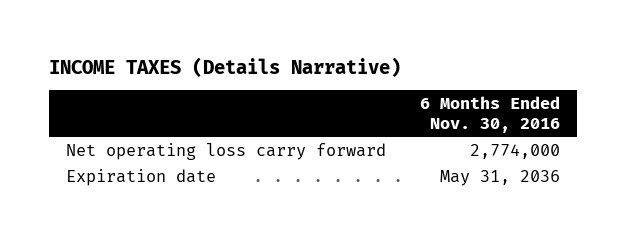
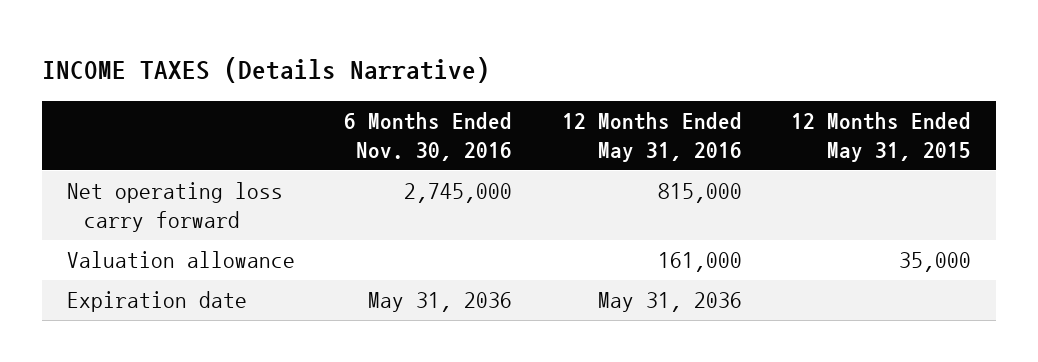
- | 6 Months Ended Nov. 30, 2016
+ | 6 Months Ended Nov. 30, 2016 | 12 Months Ended May 31, 2016 | 12 Months Ended May 31, 2015
- Net operating loss carry forward | 2,774,000
+ Net operating loss carry forward | 2,745,000 | 815,000 |
+ Valuation allowance | | 161,000 | 35,000

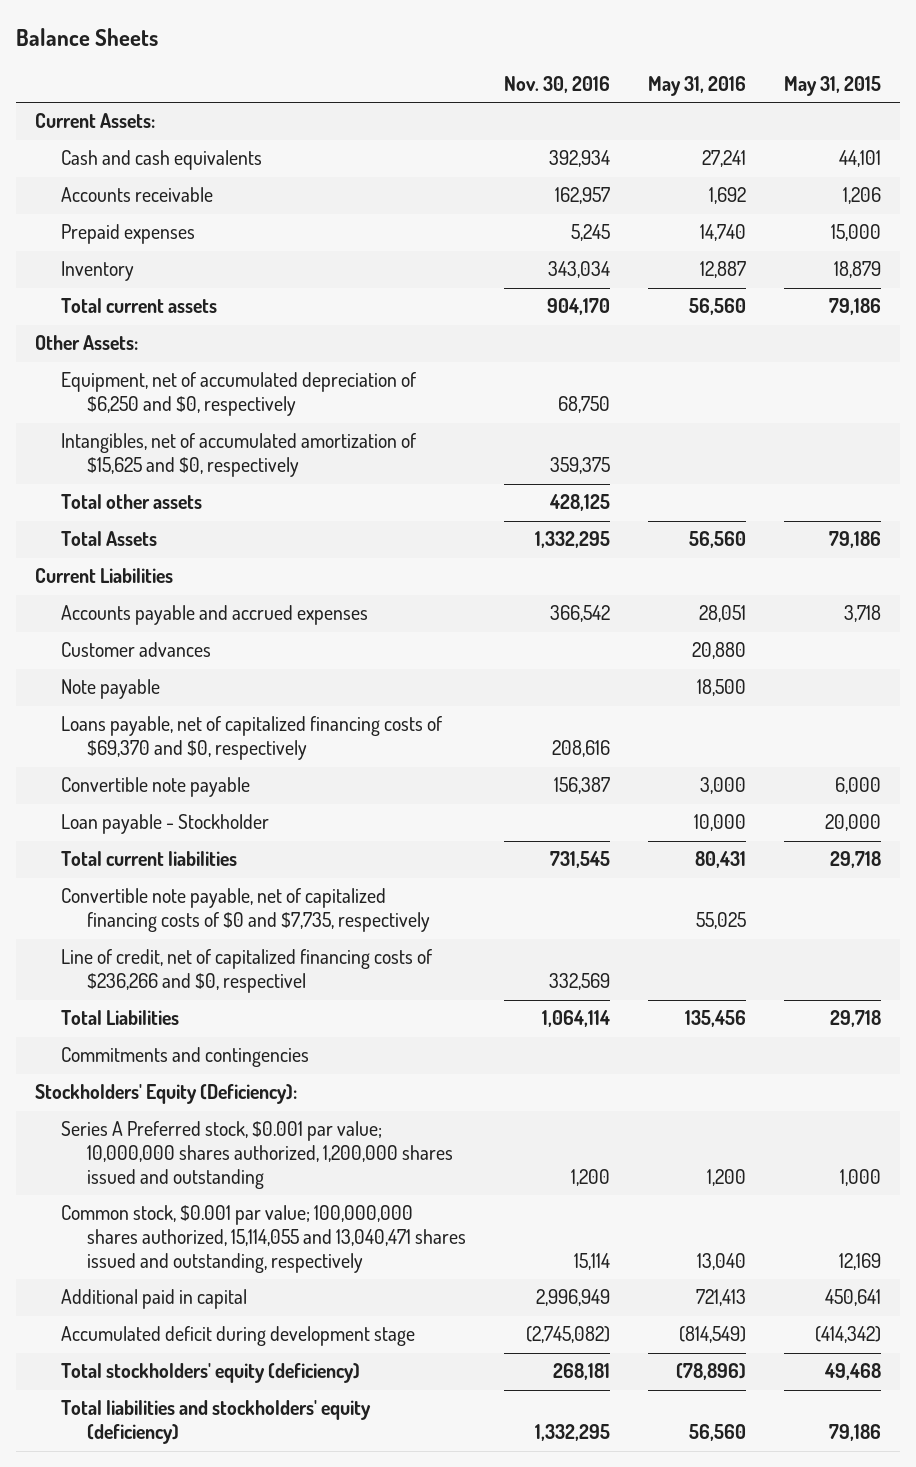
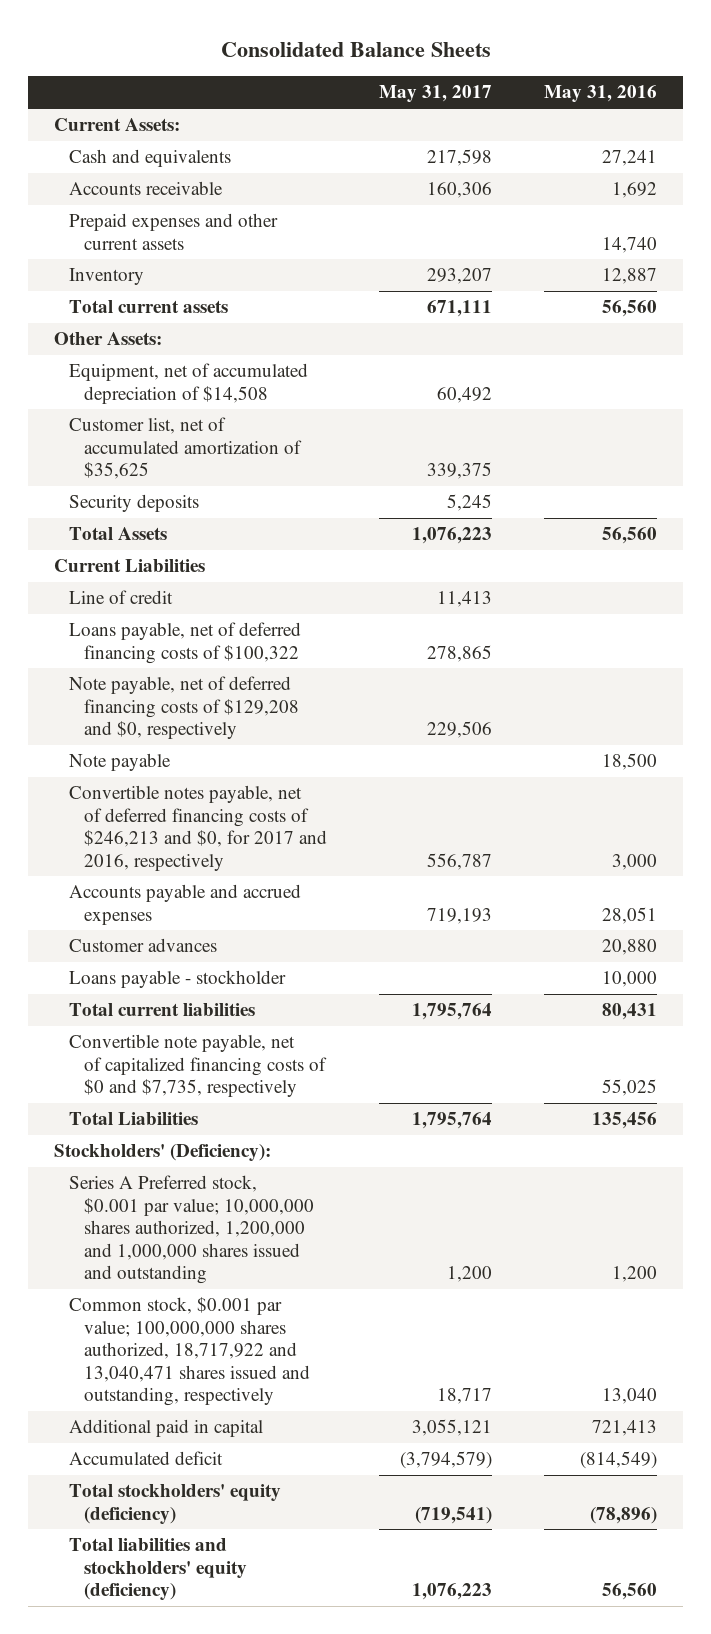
- Balance Sheets
+ Consolidated Balance Sheets
- | Nov. 30, 2016 | May 31, 2016 | May 31, 2015
+ | May 31, 2017 | May 31, 2016
- Cash and cash equivalents | 392,934 | 27,241 | 44,101
+ Cash and equivalents | 217,598 | 27,241
- Prepaid expenses | 5,245 | 14,740 | 15,000
+ Prepaid expenses and other current assets | | 14,740
- Equipment, net of accumulated depreciation of $6,250 and $0, respectively | 68,750 | |
- Intangibles, net of accumulated amortization of $15,625 and $0, respectively | 359,375 | |
- Total other assets | 428,125 | |
+ Equipment, net of accumulated depreciation of $14,508 | 60,492 |
+ Customer list, net of accumulated amortization of $35,625 | 339,375 |
+ Security deposits | 5,245 |
+ Line of credit | 11,413 |
+ Loans payable, net of deferred financing costs of $100,322 | 278,865 |
+ Note payable, net of deferred financing costs of $129,208 and $0, respectively | 229,506 |
moved up: Note payable | | 18,500
+ Convertible notes payable, net of deferred financing costs of $246,213 and $0, for 2017 and 2016, respectively | 556,787 | 3,000
- Loans payable, net of capitalized financing costs of $69,370 and $0, respectively | 208,616 | |
- Convertible note payable | 156,387 | 3,000 | 6,000
- Loan payable - Stockholder | | 10,000 | 20,000
+ Loans payable - stockholder | | 10,000
- Line of credit, net of capitalized financing costs of $236,266 and $0, respectivel | 332,569 | |
- Commitments and contingencies
- Stockholders' Equity (Deficiency):
- Series A Preferred stock, $0.001 par value; 10,000,000 shares authorized, 1,200,000 shares issued and outstanding | 1,200 | 1,200 | 1,000
- Common stock, $0.001 par value; 100,000,000 shares authorized, 15,114,055 and 13,040,471 shares issued and outstanding, respectively | 15,114 | 13,040 | 12,169
+ Stockholders' (Deficiency):
+ Series A Preferred stock, $0.001 par value; 10,000,000 shares authorized, 1,200,000 and 1,000,000 shares issued and outstanding | 1,200 | 1,200
+ Common stock, $0.001 par value; 100,000,000 shares authorized, 18,717,922 and 13,040,471 shares issued and outstanding, respectively | 18,717 | 13,040
- Accumulated deficit during development stage | (2,745,082) | (814,549) | (414,342)
+ Accumulated deficit | (3,794,579) | (814,549)

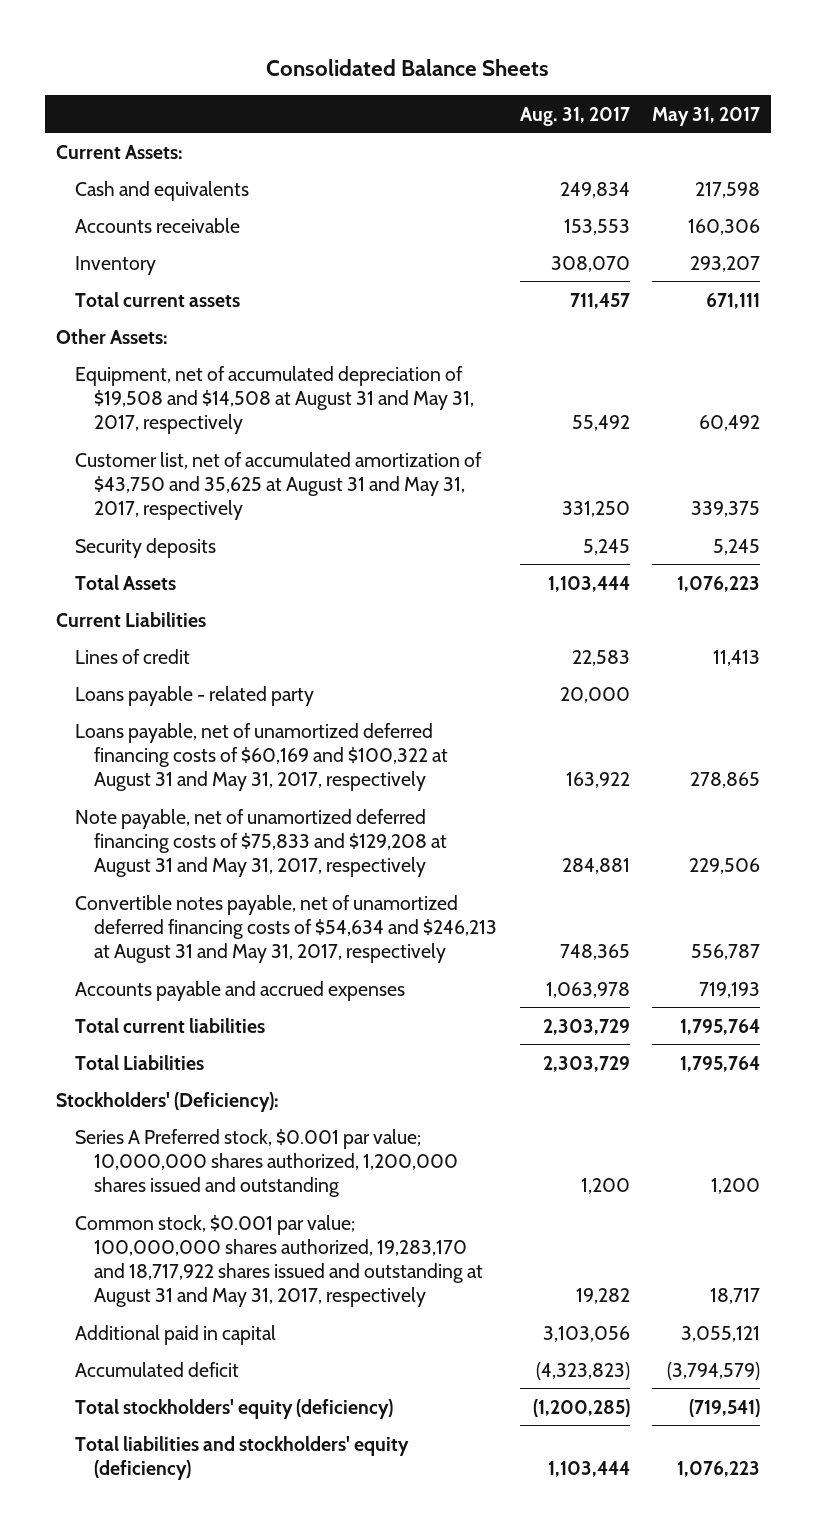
- | May 31, 2017 | May 31, 2016
+ | Aug. 31, 2017 | May 31, 2017
- Prepaid expenses and other current assets | | 14,740
- Equipment, net of accumulated depreciation of $14,508 | 60,492 |
- Customer list, net of accumulated amortization of $35,625 | 339,375 |
+ Equipment, net of accumulated depreciation of $19,508 and $14,508 at August 31 and May 31, 2017, respectively | 55,492 | 60,492
+ Customer list, net of accumulated amortization of $43,750 and 35,625 at August 31 and May 31, 2017, respectively | 331,250 | 339,375
- Line of credit | 11,413 |
- Loans payable, net of deferred financing costs of $100,322 | 278,865 |
- Note payable, net of deferred financing costs of $129,208 and $0, respectively | 229,506 |
- Note payable | | 18,500
- Convertible notes payable, net of deferred financing costs of $246,213 and $0, for 2017 and 2016, respectively | 556,787 | 3,000
+ Lines of credit | 22,583 | 11,413
+ Loans payable - related party | 20,000 |
+ Loans payable, net of unamortized deferred financing costs of $60,169 and $100,322 at August 31 and May 31, 2017, respectively | 163,922 | 278,865
+ Note payable, net of unamortized deferred financing costs of $75,833 and $129,208 at August 31 and May 31, 2017, respectively | 284,881 | 229,506
+ Convertible notes payable, net of unamortized deferred financing costs of $54,634 and $246,213 at August 31 and May 31, 2017, respectively | 748,365 | 556,787
- Customer advances | | 20,880
- Loans payable - stockholder | | 10,000
- Convertible note payable, net of capitalized financing costs of $0 and $7,735, respectively | | 55,025
- Series A Preferred stock, $0.001 par value; 10,000,000 shares authorized, 1,200,000 and 1,000,000 shares issued and outstanding | 1,200 | 1,200
- Common stock, $0.001 par value; 100,000,000 shares authorized, 18,717,922 and 13,040,471 shares issued and outstanding, respectively | 18,717 | 13,040
+ Series A Preferred stock, $0.001 par value; 10,000,000 shares authorized, 1,200,000 shares issued and outstanding | 1,200 | 1,200
+ Common stock, $0.001 par value; 100,000,000 shares authorized, 19,283,170 and 18,717,922 shares issued and outstanding at August 31 and May 31, 2017, respectively | 19,282 | 18,717

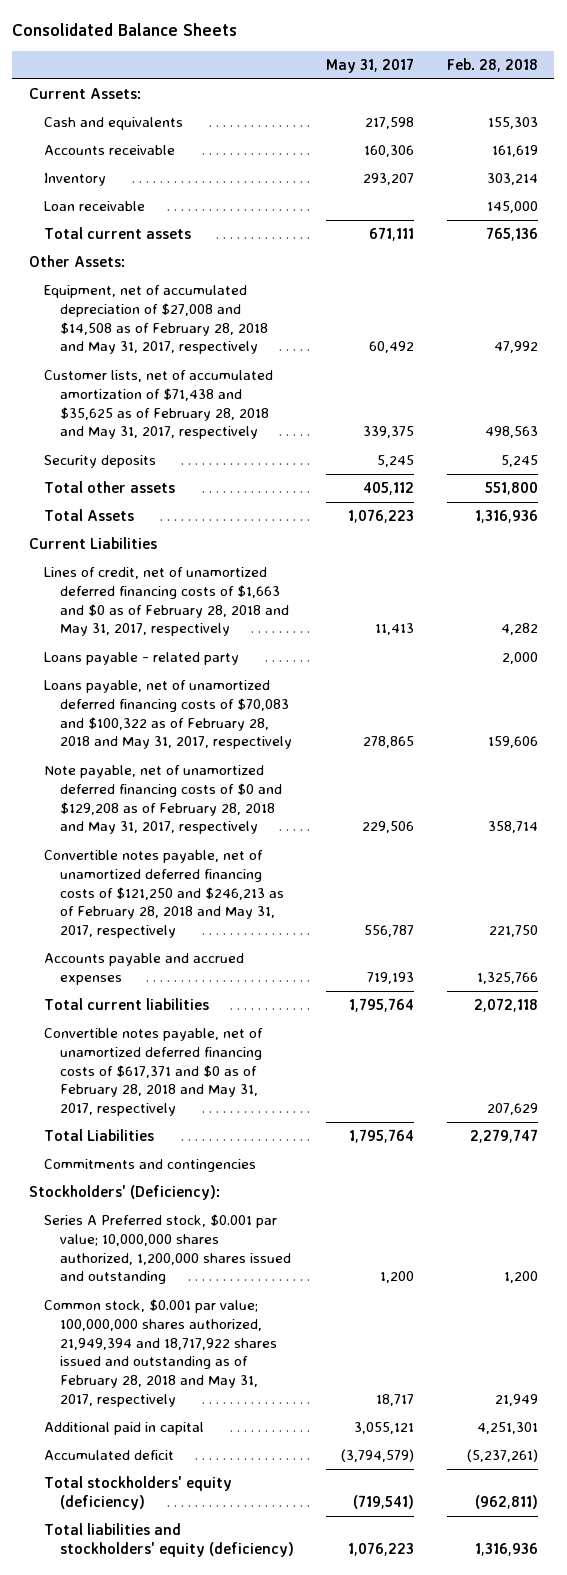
- | Aug. 31, 2017 | May 31, 2017
+ | May 31, 2017 | Feb. 28, 2018
+ Loan receivable | | 145,000
- Equipment, net of accumulated depreciation of $19,508 and $14,508 at August 31 and May 31, 2017, respectively | 55,492 | 60,492
- Customer list, net of accumulated amortization of $43,750 and 35,625 at August 31 and May 31, 2017, respectively | 331,250 | 339,375
+ Equipment, net of accumulated depreciation of $27,008 and $14,508 as of February 28, 2018 and May 31, 2017, respectively | 60,492 | 47,992
+ Customer lists, net of accumulated amortization of $71,438 and $35,625 as of February 28, 2018 and May 31, 2017, respectively | 339,375 | 498,563
+ Total other assets | 405,112 | 551,800
- Lines of credit | 22,583 | 11,413
+ Lines of credit, net of unamortized deferred financing costs of $1,663 and $0 as of February 28, 2018 and May 31, 2017, respectively | 11,413 | 4,282
- Loans payable, net of unamortized deferred financing costs of $60,169 and $100,322 at August 31 and May 31, 2017, respectively | 163,922 | 278,865
- Note payable, net of unamortized deferred financing costs of $75,833 and $129,208 at August 31 and May 31, 2017, respectively | 284,881 | 229,506
- Convertible notes payable, net of unamortized deferred financing costs of $54,634 and $246,213 at August 31 and May 31, 2017, respectively | 748,365 | 556,787
+ Loans payable, net of unamortized deferred financing costs of $70,083 and $100,322 as of February 28, 2018 and May 31, 2017, respectively | 278,865 | 159,606
+ Note payable, net of unamortized deferred financing costs of $0 and $129,208 as of February 28, 2018 and May 31, 2017, respectively | 229,506 | 358,714
+ Convertible notes payable, net of unamortized deferred financing costs of $121,250 and $246,213 as of February 28, 2018 and May 31, 2017, respectively | 556,787 | 221,750
+ Convertible notes payable, net of unamortized deferred financing costs of $617,371 and $0 as of February 28, 2018 and May 31, 2017, respectively | | 207,629
+ Commitments and contingencies
- Common stock, $0.001 par value; 100,000,000 shares authorized, 19,283,170 and 18,717,922 shares issued and outstanding at August 31 and May 31, 2017, respectively | 19,282 | 18,717
+ Common stock, $0.001 par value; 100,000,000 shares authorized, 21,949,394 and 18,717,922 shares issued and outstanding as of February 28, 2018 and May 31, 2017, respectively | 18,717 | 21,949

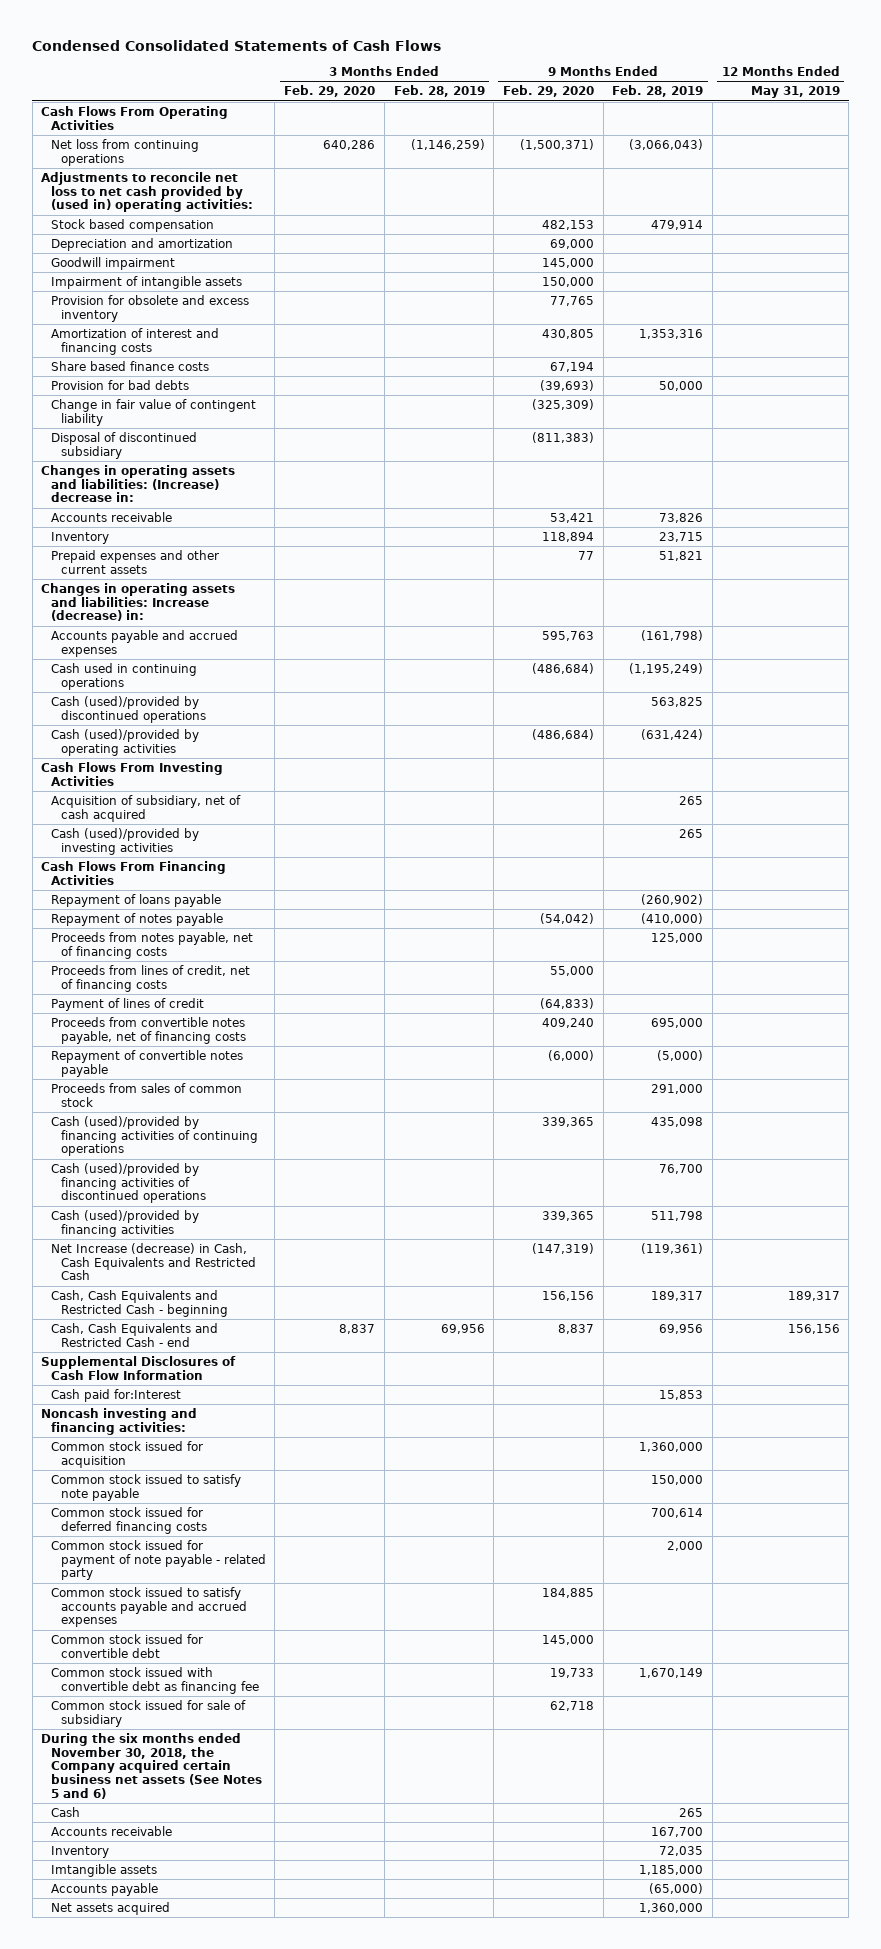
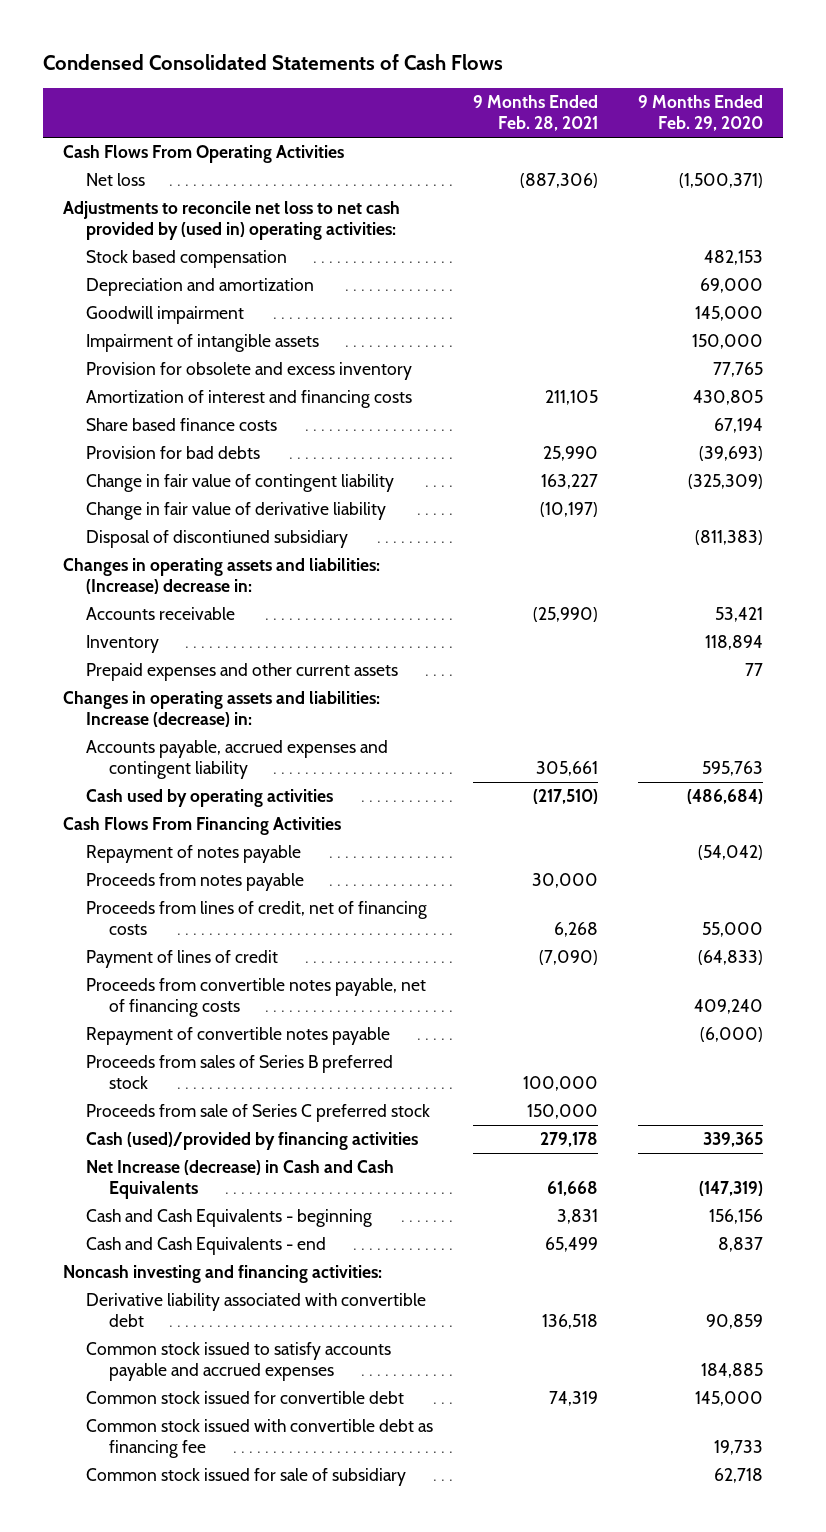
- | 3 Months Ended Feb. 29, 2020 | 3 Months Ended Feb. 28, 2019 | 9 Months Ended Feb. 29, 2020 | 9 Months Ended Feb. 28, 2019 | 12 Months Ended May 31, 2019
+ | 9 Months Ended Feb. 28, 2021 | 9 Months Ended Feb. 29, 2020
- Net loss from continuing operations | 640,286 | (1,146,259) | (1,500,371) | (3,066,043) |
+ Net loss | (887,306) | (1,500,371)
- Disposal of discontinued subsidiary | | | (811,383) | |
+ Change in fair value of derivative liability | (10,197) |
+ Disposal of discontiuned subsidiary | | (811,383)
- Accounts payable and accrued expenses | | | 595,763 | (161,798) |
- Cash used in continuing operations | | | (486,684) | (1,195,249) |
- Cash (used)/provided by discontinued operations | | | | 563,825 |
- Cash (used)/provided by operating activities | | | (486,684) | (631,424) |
- Cash Flows From Investing Activities
- Acquisition of subsidiary, net of cash acquired | | | | 265 |
- Cash (used)/provided by investing activities | | | | 265 |
+ Accounts payable, accrued expenses and contingent liability | 305,661 | 595,763
+ Cash used by operating activities | (217,510) | (486,684)
- Repayment of loans payable | | | | (260,902) |
- Proceeds from notes payable, net of financing costs | | | | 125,000 |
+ Proceeds from notes payable | 30,000 |
- Proceeds from sales of common stock | | | | 291,000 |
- Cash (used)/provided by financing activities of continuing operations | | | 339,365 | 435,098 |
- Cash (used)/provided by financing activities of discontinued operations | | | | 76,700 |
+ Proceeds from sales of Series B preferred stock | 100,000 |
+ Proceeds from sale of Series C preferred stock | 150,000 |
- Net Increase (decrease) in Cash, Cash Equivalents and Restricted Cash | | | (147,319) | (119,361) |
- Cash, Cash Equivalents and Restricted Cash - beginning | | | 156,156 | 189,317 | 189,317
- Cash, Cash Equivalents and Restricted Cash - end | 8,837 | 69,956 | 8,837 | 69,956 | 156,156
- Supplemental Disclosures of Cash Flow Information
- Cash paid for:Interest | | | | 15,853 |
+ Net Increase (decrease) in Cash and Cash Equivalents | 61,668 | (147,319)
+ Cash and Cash Equivalents - beginning | 3,831 | 156,156
+ Cash and Cash Equivalents - end | 65,499 | 8,837
- Common stock issued for acquisition | | | | 1,360,000 |
- Common stock issued to satisfy note payable | | | | 150,000 |
- Common stock issued for deferred financing costs | | | | 700,614 |
- Common stock issued for payment of note payable - related party | | | | 2,000 |
+ Derivative liability associated with convertible debt | 136,518 | 90,859
- During the six months ended November 30, 2018, the Company acquired certain business net assets (See Notes 5 and 6)
- Cash | | | | 265 |
- Accounts receivable | | | | 167,700 |
- Inventory | | | | 72,035 |
- Imtangible assets | | | | 1,185,000 |
- Accounts payable | | | | (65,000) |
- Net assets acquired | | | | 1,360,000 |

